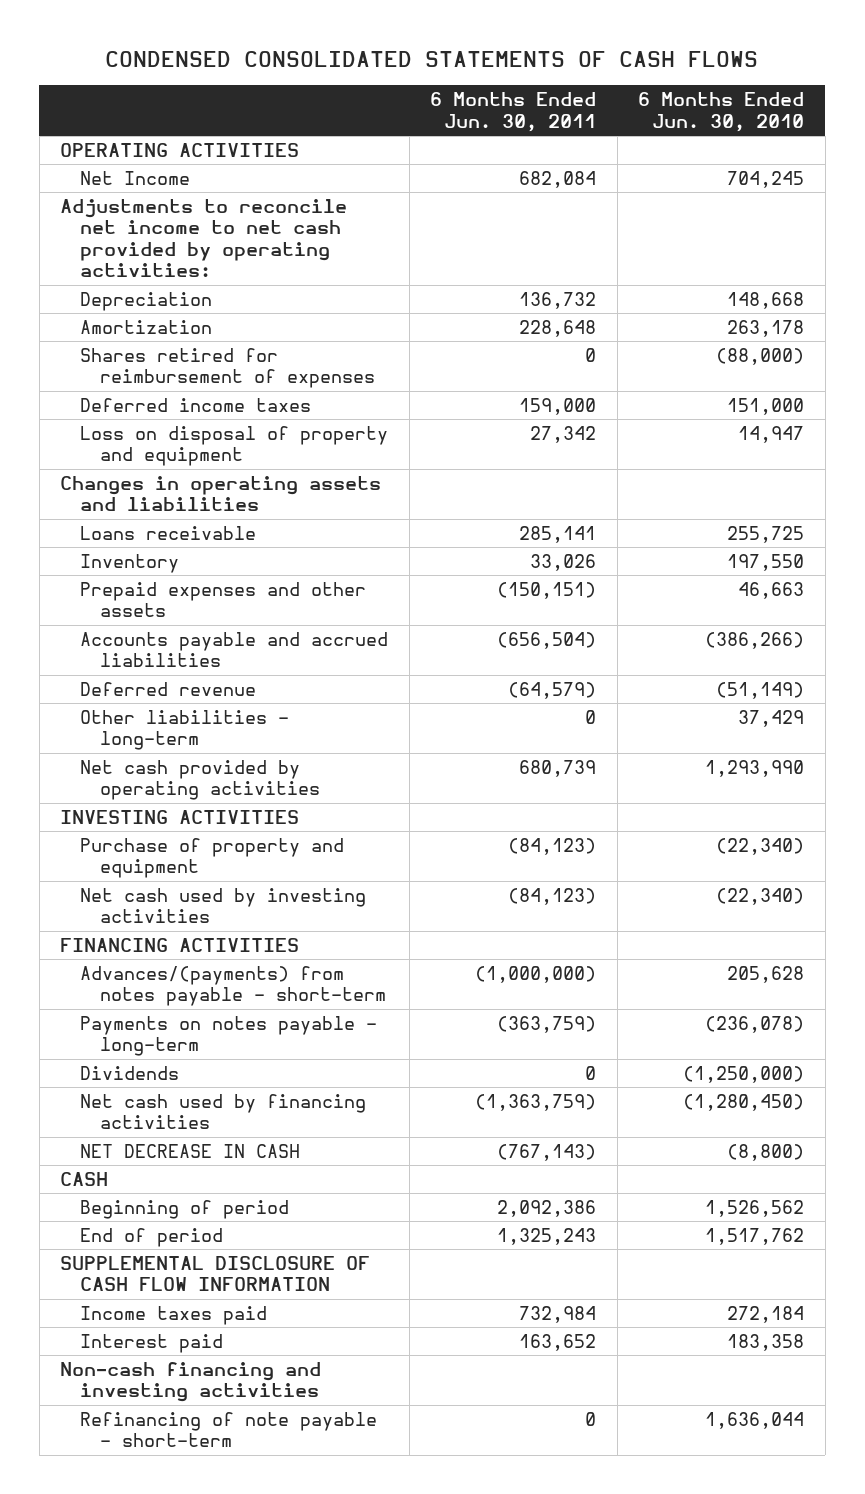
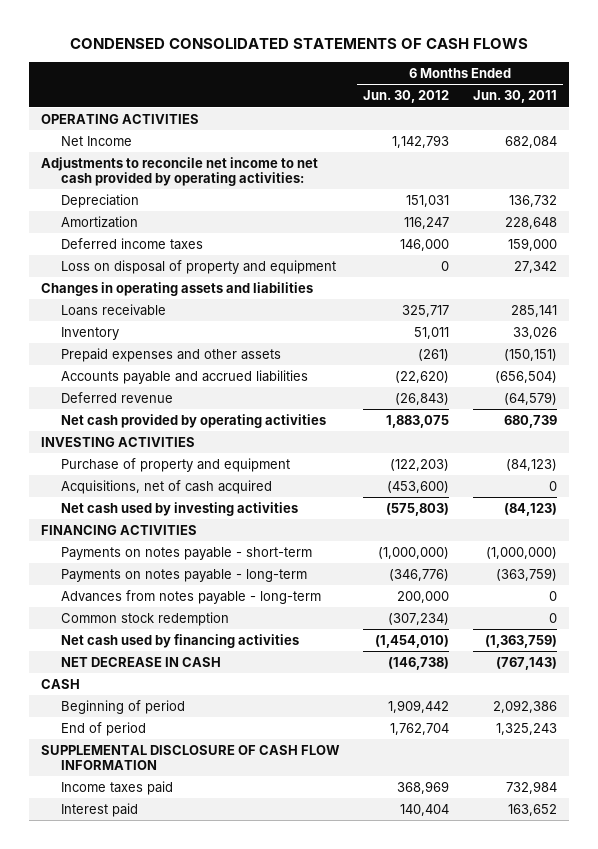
- | 6 Months Ended Jun. 30, 2011 | 6 Months Ended Jun. 30, 2010
+ | 6 Months Ended Jun. 30, 2012 | 6 Months Ended Jun. 30, 2011
- Shares retired for reimbursement of expenses | 0 | (88,000)
- Other liabilities - long-term | 0 | 37,429
+ Acquisitions, net of cash acquired | (453,600) | 0
- Advances/(payments) from notes payable - short-term | (1,000,000) | 205,628
+ Payments on notes payable - short-term | (1,000,000) | (1,000,000)
- Dividends | 0 | (1,250,000)
+ Advances from notes payable - long-term | 200,000 | 0
+ Common stock redemption | (307,234) | 0
- Non-cash financing and investing activities
- Refinancing of note payable - short-term | 0 | 1,636,044

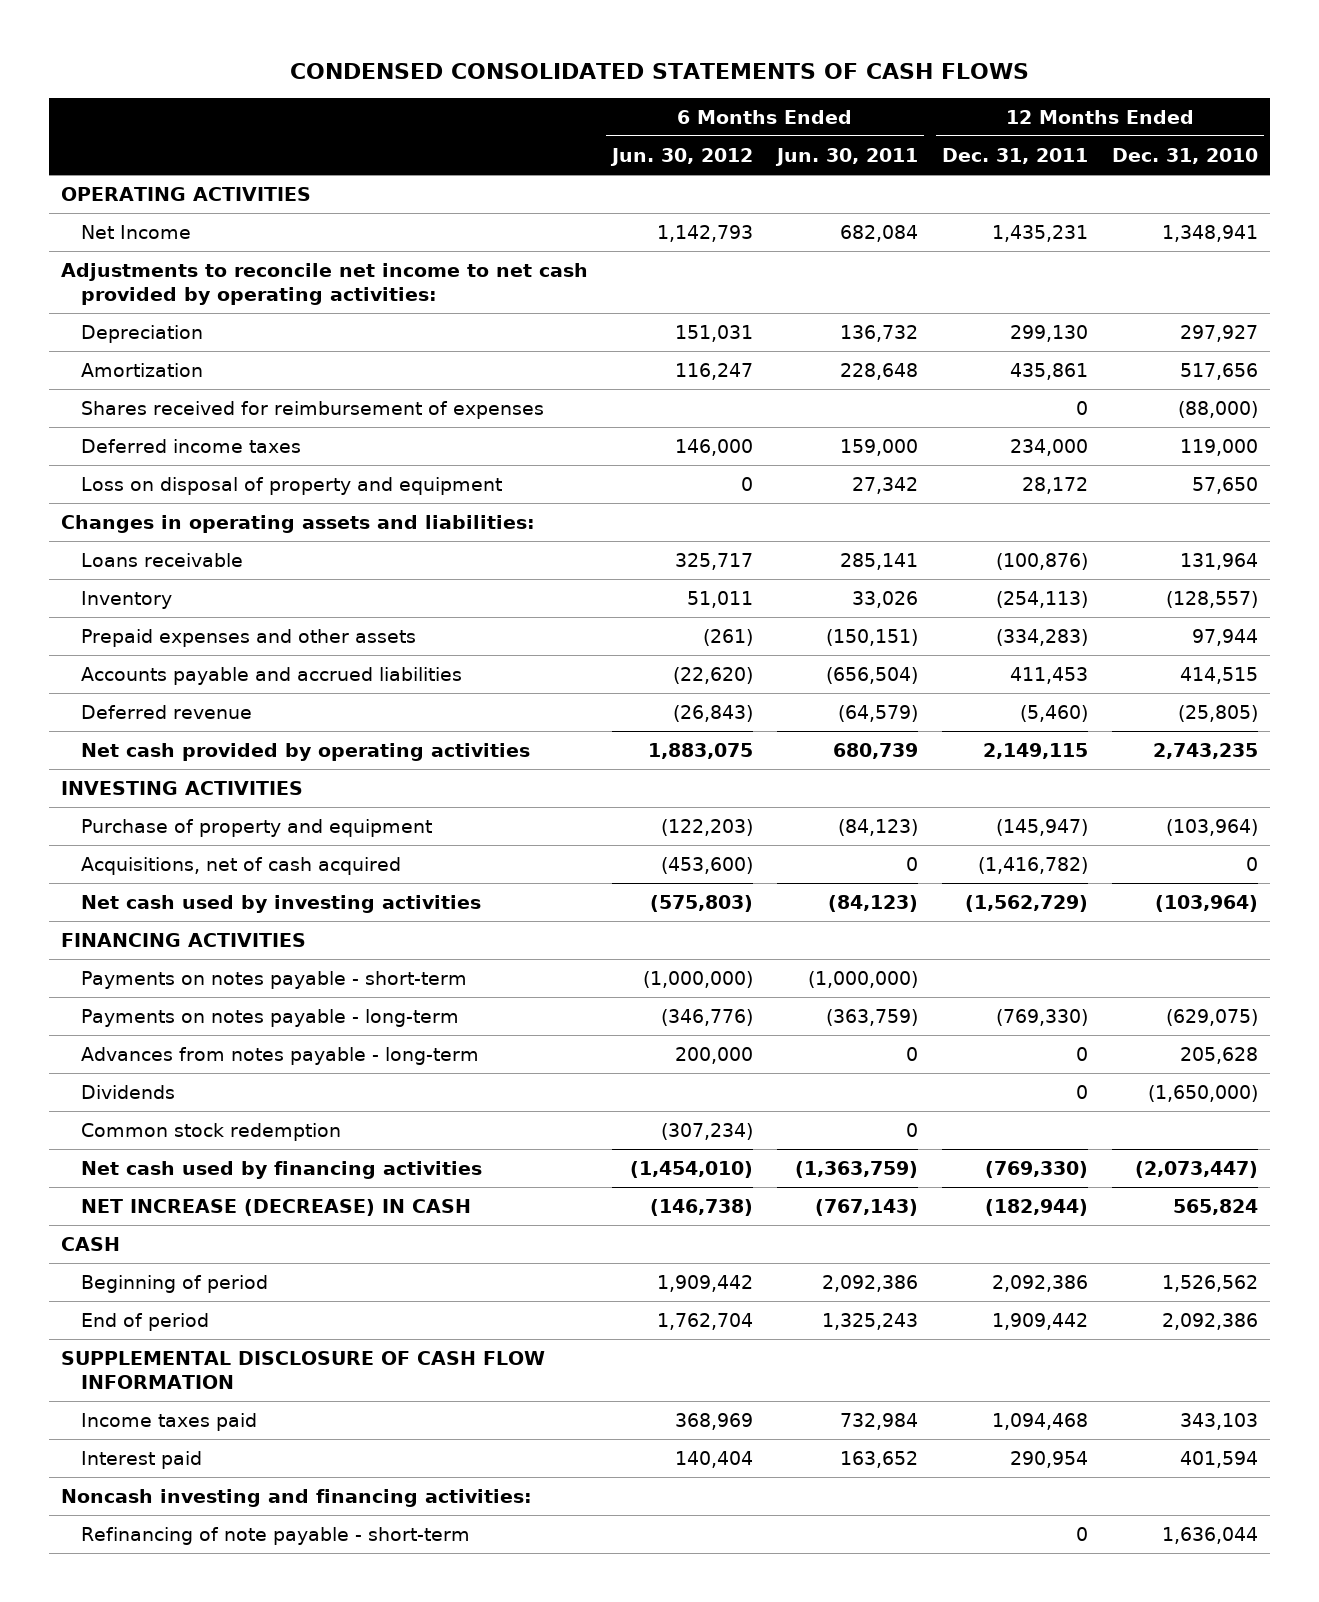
- | 6 Months Ended Jun. 30, 2012 | 6 Months Ended Jun. 30, 2011
+ | 6 Months Ended Jun. 30, 2012 | 6 Months Ended Jun. 30, 2011 | 12 Months Ended Dec. 31, 2011 | 12 Months Ended Dec. 31, 2010
+ Shares received for reimbursement of expenses | | | 0 | (88,000)
- Changes in operating assets and liabilities
+ Changes in operating assets and liabilities:
+ Dividends | | | 0 | (1,650,000)
- NET DECREASE IN CASH | (146,738) | (767,143)
+ NET INCREASE (DECREASE) IN CASH | (146,738) | (767,143) | (182,944) | 565,824
+ Noncash investing and financing activities:
+ Refinancing of note payable - short-term | | | 0 | 1,636,044

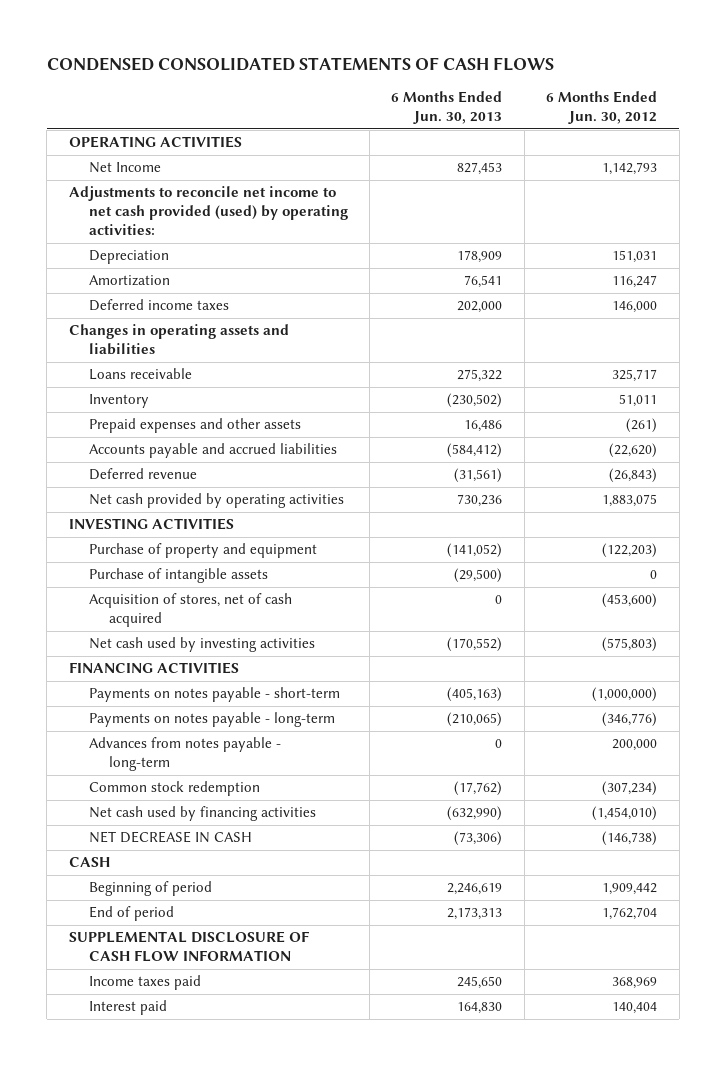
- | 6 Months Ended Jun. 30, 2012 | 6 Months Ended Jun. 30, 2011 | 12 Months Ended Dec. 31, 2011 | 12 Months Ended Dec. 31, 2010
+ | 6 Months Ended Jun. 30, 2013 | 6 Months Ended Jun. 30, 2012
- Adjustments to reconcile net income to net cash provided by operating activities:
+ Adjustments to reconcile net income to net cash provided (used) by operating activities:
- Shares received for reimbursement of expenses | | | 0 | (88,000)
- Loss on disposal of property and equipment | 0 | 27,342 | 28,172 | 57,650
- Changes in operating assets and liabilities:
+ Changes in operating assets and liabilities
- Acquisitions, net of cash acquired | (453,600) | 0 | (1,416,782) | 0
+ Purchase of intangible assets | (29,500) | 0
+ Acquisition of stores, net of cash acquired | 0 | (453,600)
- Dividends | | | 0 | (1,650,000)
- NET INCREASE (DECREASE) IN CASH | (146,738) | (767,143) | (182,944) | 565,824
+ NET DECREASE IN CASH | (73,306) | (146,738)
- Noncash investing and financing activities:
- Refinancing of note payable - short-term | | | 0 | 1,636,044

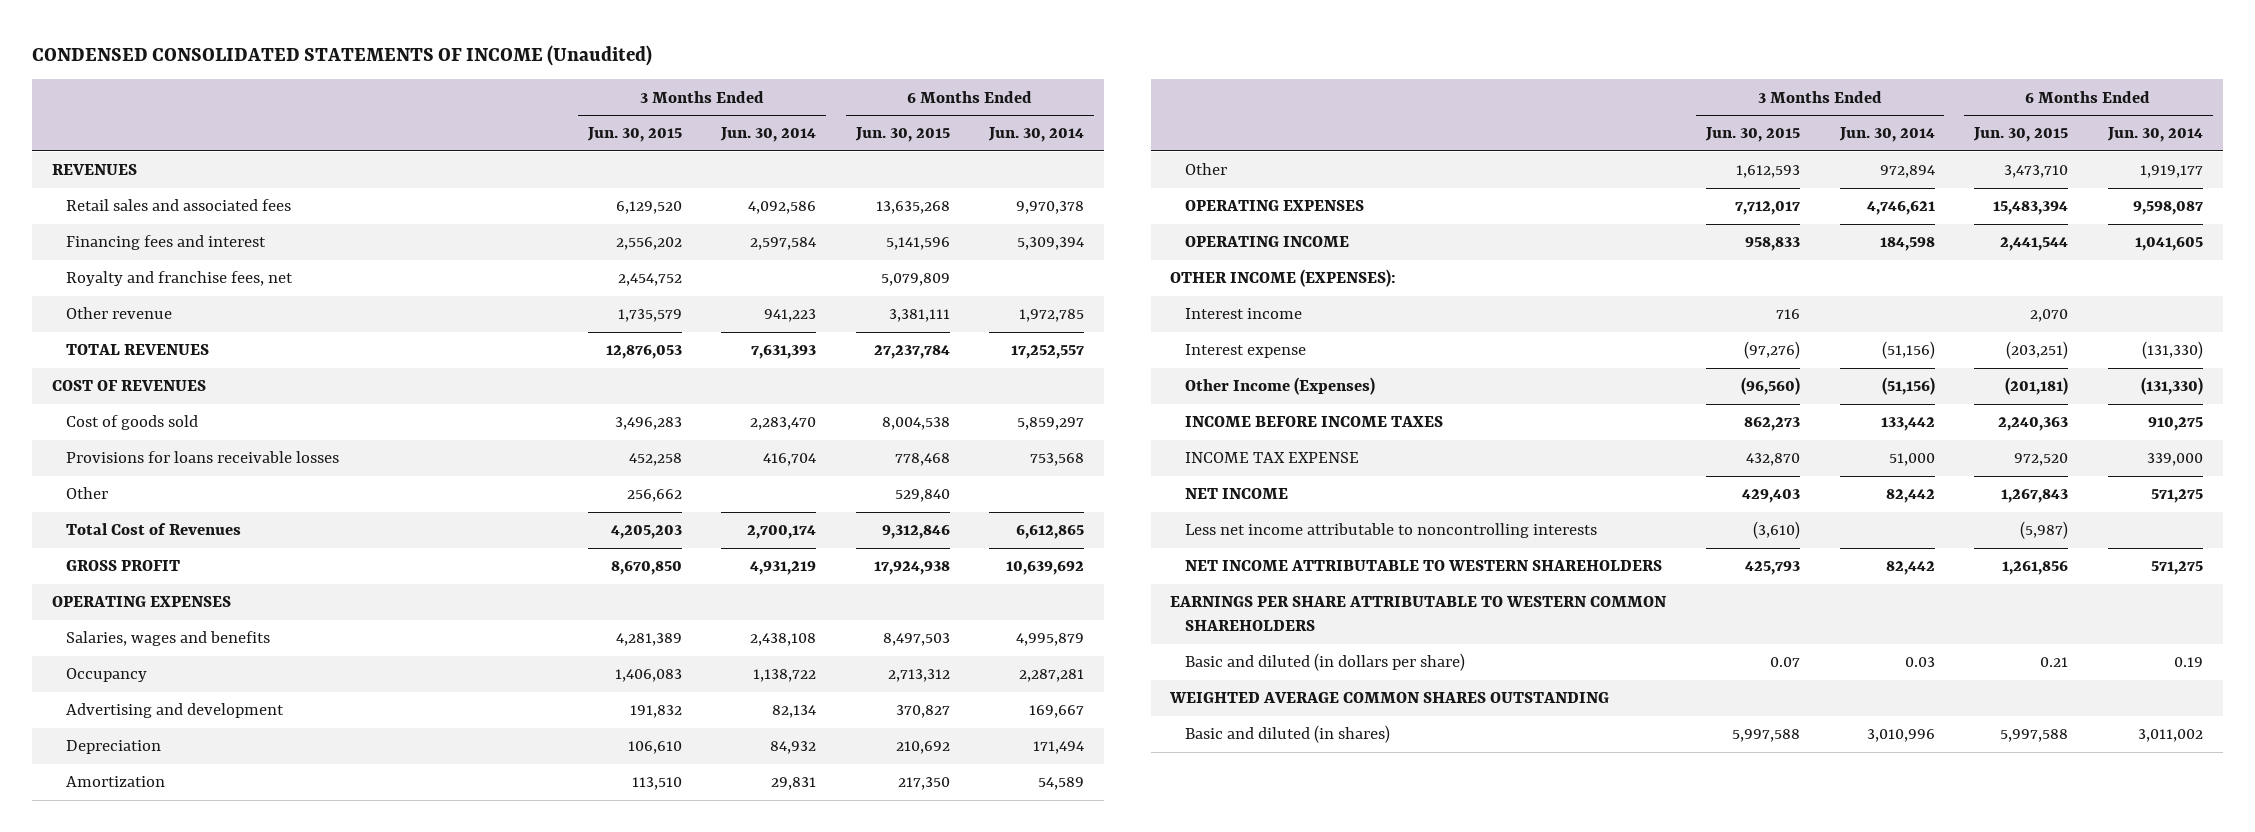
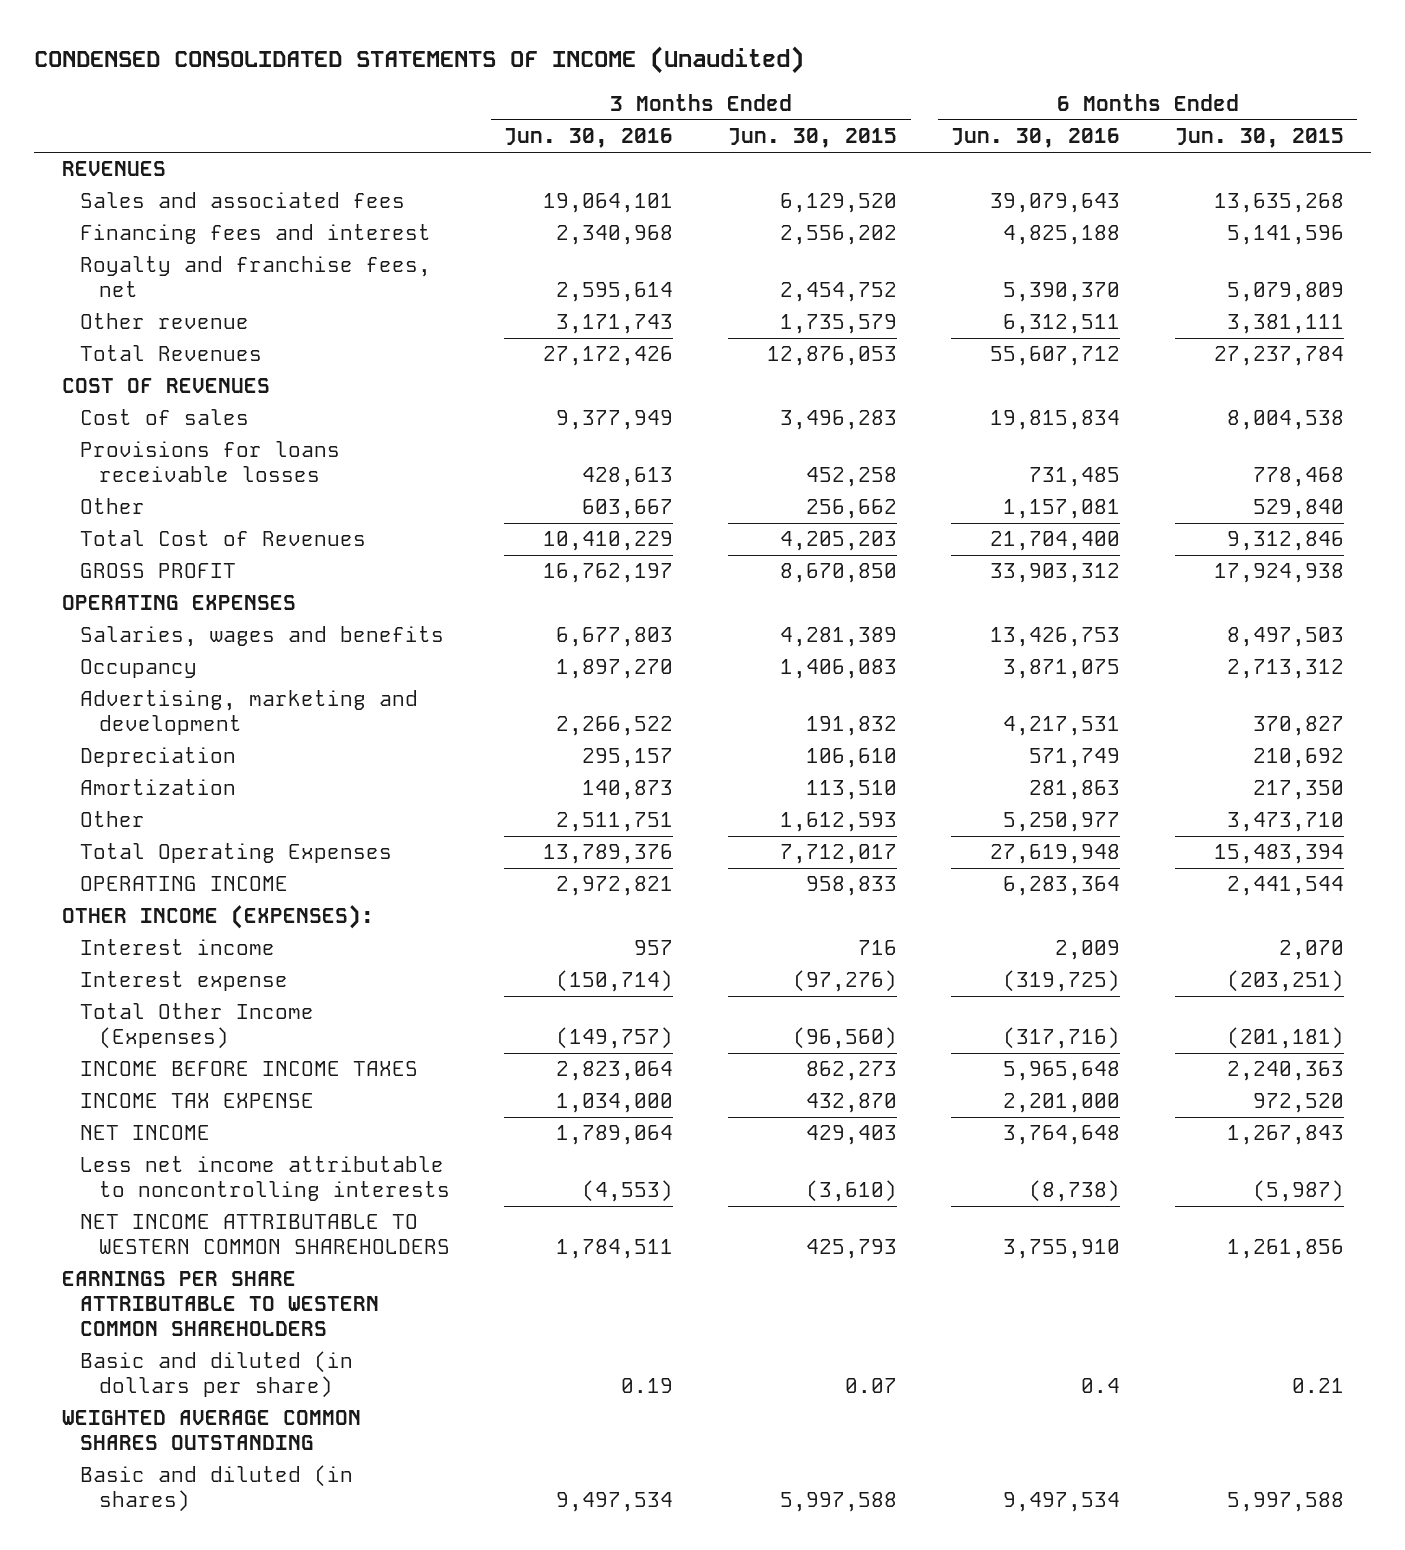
- | 3 Months Ended Jun. 30, 2015 | 3 Months Ended Jun. 30, 2014 | 6 Months Ended Jun. 30, 2015 | 6 Months Ended Jun. 30, 2014
+ | 3 Months Ended Jun. 30, 2016 | 3 Months Ended Jun. 30, 2015 | 6 Months Ended Jun. 30, 2016 | 6 Months Ended Jun. 30, 2015
- Retail sales and associated fees | 6,129,520 | 4,092,586 | 13,635,268 | 9,970,378
+ Sales and associated fees | 19,064,101 | 6,129,520 | 39,079,643 | 13,635,268
- TOTAL REVENUES | 12,876,053 | 7,631,393 | 27,237,784 | 17,252,557
+ Total Revenues | 27,172,426 | 12,876,053 | 55,607,712 | 27,237,784
- Cost of goods sold | 3,496,283 | 2,283,470 | 8,004,538 | 5,859,297
+ Cost of sales | 9,377,949 | 3,496,283 | 19,815,834 | 8,004,538
- Advertising and development | 191,832 | 82,134 | 370,827 | 169,667
+ Advertising, marketing and development | 2,266,522 | 191,832 | 4,217,531 | 370,827
- OPERATING EXPENSES | 7,712,017 | 4,746,621 | 15,483,394 | 9,598,087
+ Total Operating Expenses | 13,789,376 | 7,712,017 | 27,619,948 | 15,483,394
- Other Income (Expenses) | (96,560) | (51,156) | (201,181) | (131,330)
+ Total Other Income (Expenses) | (149,757) | (96,560) | (317,716) | (201,181)
- NET INCOME ATTRIBUTABLE TO WESTERN SHAREHOLDERS | 425,793 | 82,442 | 1,261,856 | 571,275
+ NET INCOME ATTRIBUTABLE TO WESTERN COMMON SHAREHOLDERS | 1,784,511 | 425,793 | 3,755,910 | 1,261,856

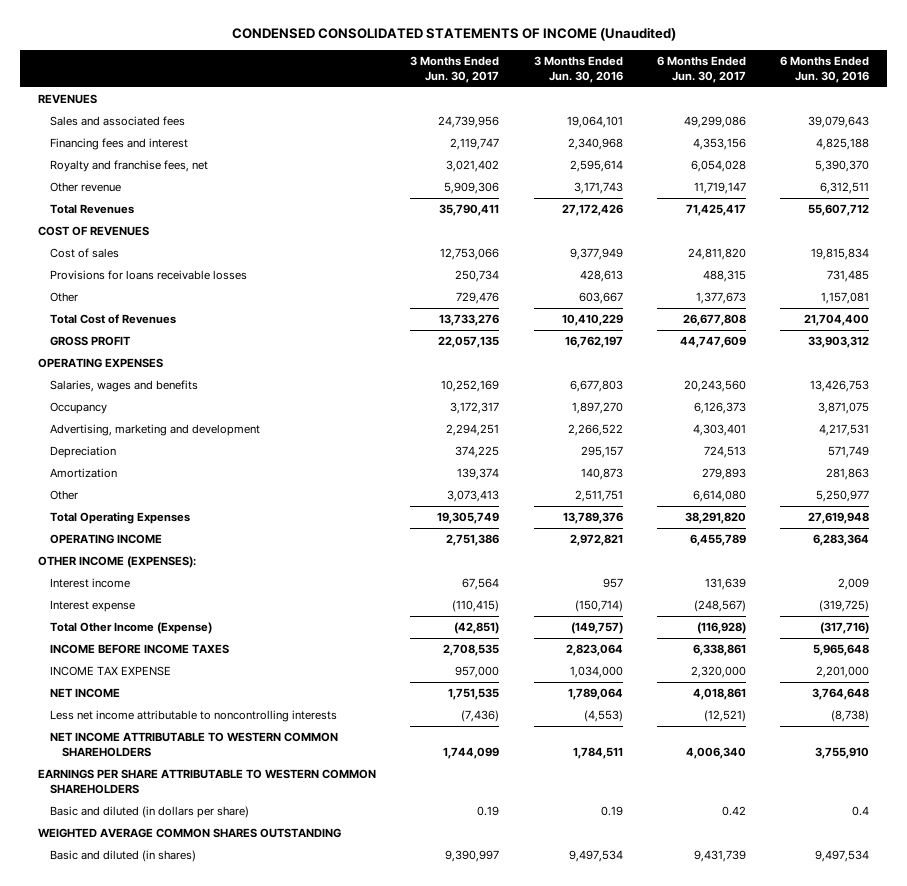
- | 3 Months Ended Jun. 30, 2016 | 3 Months Ended Jun. 30, 2015 | 6 Months Ended Jun. 30, 2016 | 6 Months Ended Jun. 30, 2015
+ | 3 Months Ended Jun. 30, 2017 | 3 Months Ended Jun. 30, 2016 | 6 Months Ended Jun. 30, 2017 | 6 Months Ended Jun. 30, 2016
- Total Other Income (Expenses) | (149,757) | (96,560) | (317,716) | (201,181)
+ Total Other Income (Expense) | (42,851) | (149,757) | (116,928) | (317,716)

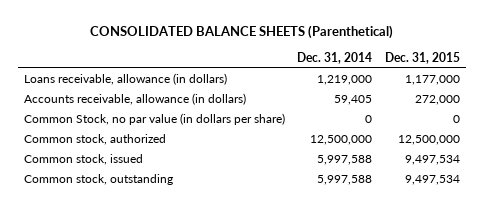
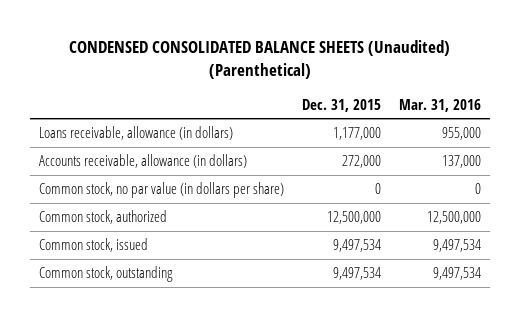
- CONSOLIDATED BALANCE SHEETS (Parenthetical)
+ CONDENSED CONSOLIDATED BALANCE SHEETS (Unaudited) (Parenthetical)
- | Dec. 31, 2014 | Dec. 31, 2015
+ | Dec. 31, 2015 | Mar. 31, 2016
- Common Stock, no par value (in dollars per share) | 0 | 0
+ Common stock, no par value (in dollars per share) | 0 | 0

